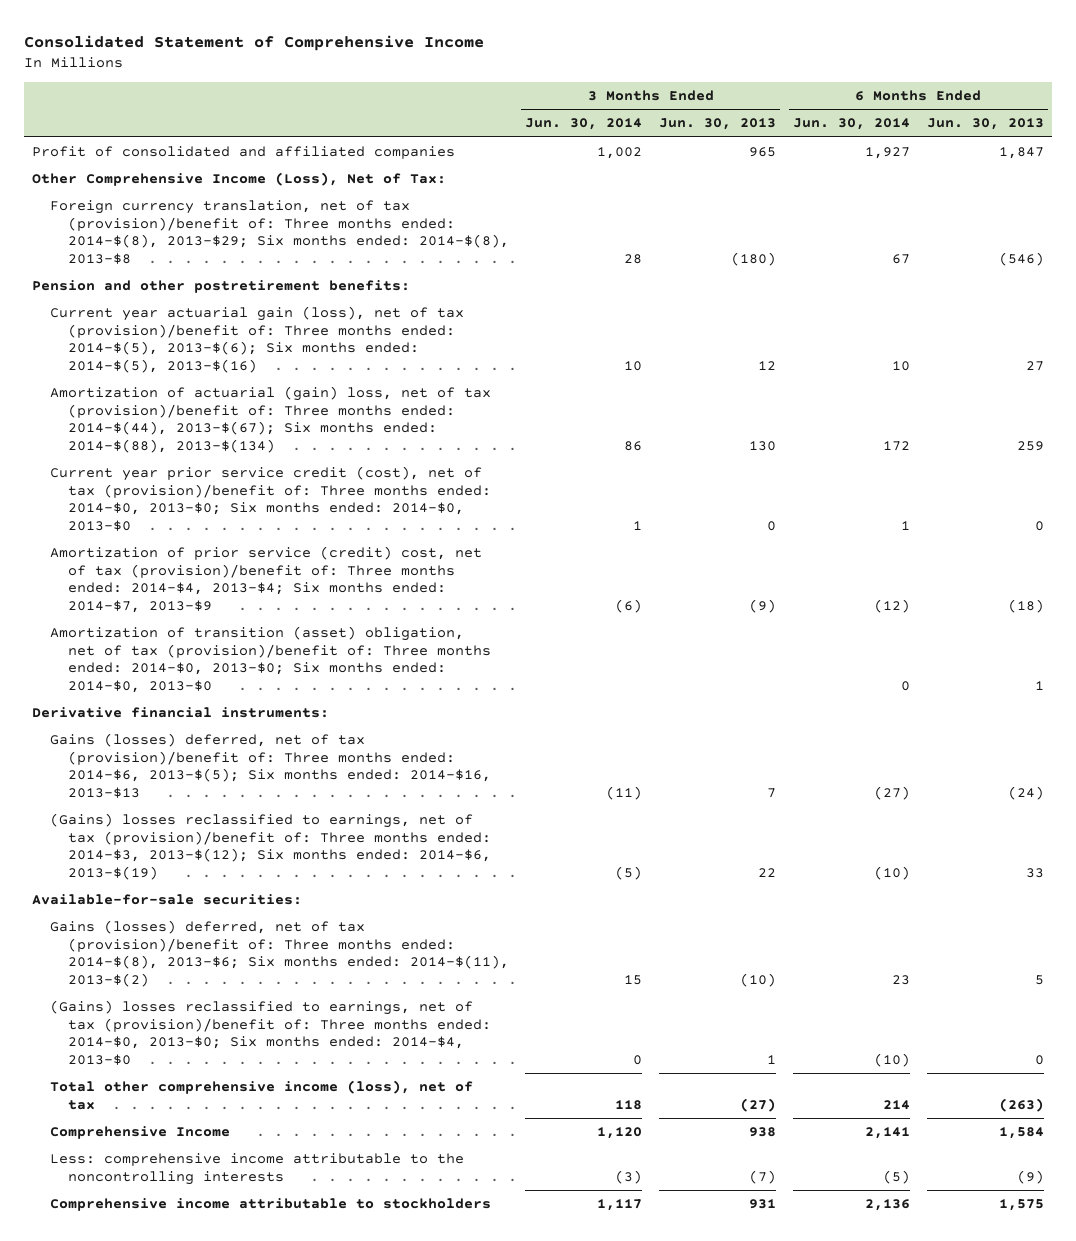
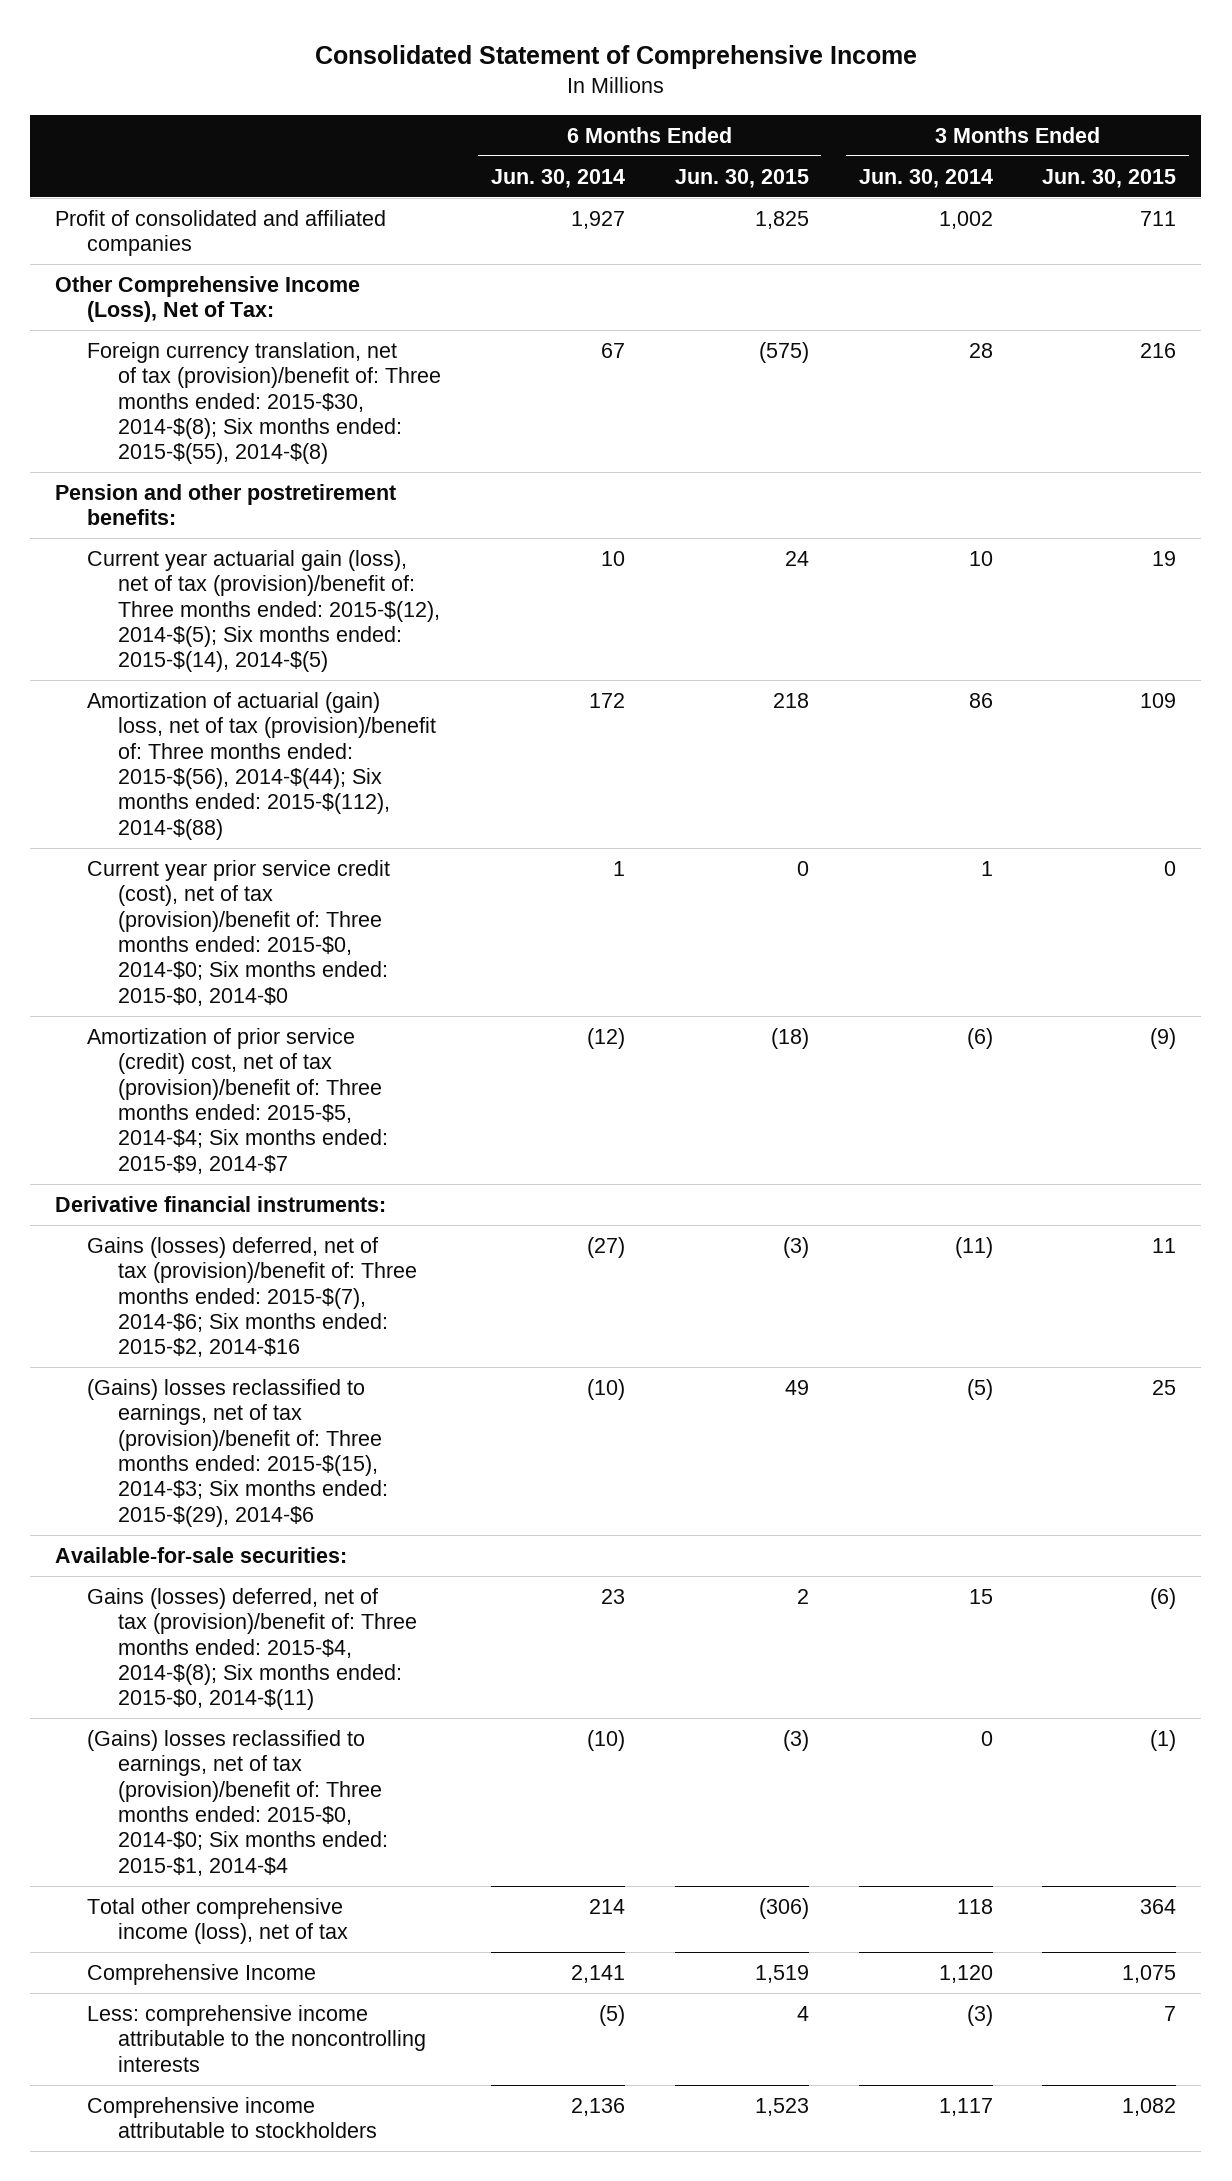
- | 3 Months Ended Jun. 30, 2014 | 3 Months Ended Jun. 30, 2013 | 6 Months Ended Jun. 30, 2014 | 6 Months Ended Jun. 30, 2013
+ | 6 Months Ended Jun. 30, 2014 | 6 Months Ended Jun. 30, 2015 | 3 Months Ended Jun. 30, 2014 | 3 Months Ended Jun. 30, 2015
- Foreign currency translation, net of tax (provision)/benefit of: Three months ended: 2014-$(8), 2013-$29; Six months ended: 2014-$(8), 2013-$8 | 28 | (180) | 67 | (546)
+ Foreign currency translation, net of tax (provision)/benefit of: Three months ended: 2015-$30, 2014-$(8); Six months ended: 2015-$(55), 2014-$(8) | 67 | (575) | 28 | 216
- Current year actuarial gain (loss), net of tax (provision)/benefit of: Three months ended: 2014-$(5), 2013-$(6); Six months ended: 2014-$(5), 2013-$(16) | 10 | 12 | 10 | 27
- Amortization of actuarial (gain) loss, net of tax (provision)/benefit of: Three months ended: 2014-$(44), 2013-$(67); Six months ended: 2014-$(88), 2013-$(134) | 86 | 130 | 172 | 259
- Current year prior service credit (cost), net of tax (provision)/benefit of: Three months ended: 2014-$0, 2013-$0; Six months ended: 2014-$0, 2013-$0 | 1 | 0 | 1 | 0
- Amortization of prior service (credit) cost, net of tax (provision)/benefit of: Three months ended: 2014-$4, 2013-$4; Six months ended: 2014-$7, 2013-$9 | (6) | (9) | (12) | (18)
- Amortization of transition (asset) obligation, net of tax (provision)/benefit of: Three months ended: 2014-$0, 2013-$0; Six months ended: 2014-$0, 2013-$0 | | | 0 | 1
+ Current year actuarial gain (loss), net of tax (provision)/benefit of: Three months ended: 2015-$(12), 2014-$(5); Six months ended: 2015-$(14), 2014-$(5) | 10 | 24 | 10 | 19
+ Amortization of actuarial (gain) loss, net of tax (provision)/benefit of: Three months ended: 2015-$(56), 2014-$(44); Six months ended: 2015-$(112), 2014-$(88) | 172 | 218 | 86 | 109
+ Current year prior service credit (cost), net of tax (provision)/benefit of: Three months ended: 2015-$0, 2014-$0; Six months ended: 2015-$0, 2014-$0 | 1 | 0 | 1 | 0
+ Amortization of prior service (credit) cost, net of tax (provision)/benefit of: Three months ended: 2015-$5, 2014-$4; Six months ended: 2015-$9, 2014-$7 | (12) | (18) | (6) | (9)
- Gains (losses) deferred, net of tax (provision)/benefit of: Three months ended: 2014-$6, 2013-$(5); Six months ended: 2014-$16, 2013-$13 | (11) | 7 | (27) | (24)
- (Gains) losses reclassified to earnings, net of tax (provision)/benefit of: Three months ended: 2014-$3, 2013-$(12); Six months ended: 2014-$6, 2013-$(19) | (5) | 22 | (10) | 33
+ Gains (losses) deferred, net of tax (provision)/benefit of: Three months ended: 2015-$(7), 2014-$6; Six months ended: 2015-$2, 2014-$16 | (27) | (3) | (11) | 11
+ (Gains) losses reclassified to earnings, net of tax (provision)/benefit of: Three months ended: 2015-$(15), 2014-$3; Six months ended: 2015-$(29), 2014-$6 | (10) | 49 | (5) | 25
- Gains (losses) deferred, net of tax (provision)/benefit of: Three months ended: 2014-$(8), 2013-$6; Six months ended: 2014-$(11), 2013-$(2) | 15 | (10) | 23 | 5
- (Gains) losses reclassified to earnings, net of tax (provision)/benefit of: Three months ended: 2014-$0, 2013-$0; Six months ended: 2014-$4, 2013-$0 | 0 | 1 | (10) | 0
+ Gains (losses) deferred, net of tax (provision)/benefit of: Three months ended: 2015-$4, 2014-$(8); Six months ended: 2015-$0, 2014-$(11) | 23 | 2 | 15 | (6)
+ (Gains) losses reclassified to earnings, net of tax (provision)/benefit of: Three months ended: 2015-$0, 2014-$0; Six months ended: 2015-$1, 2014-$4 | (10) | (3) | 0 | (1)

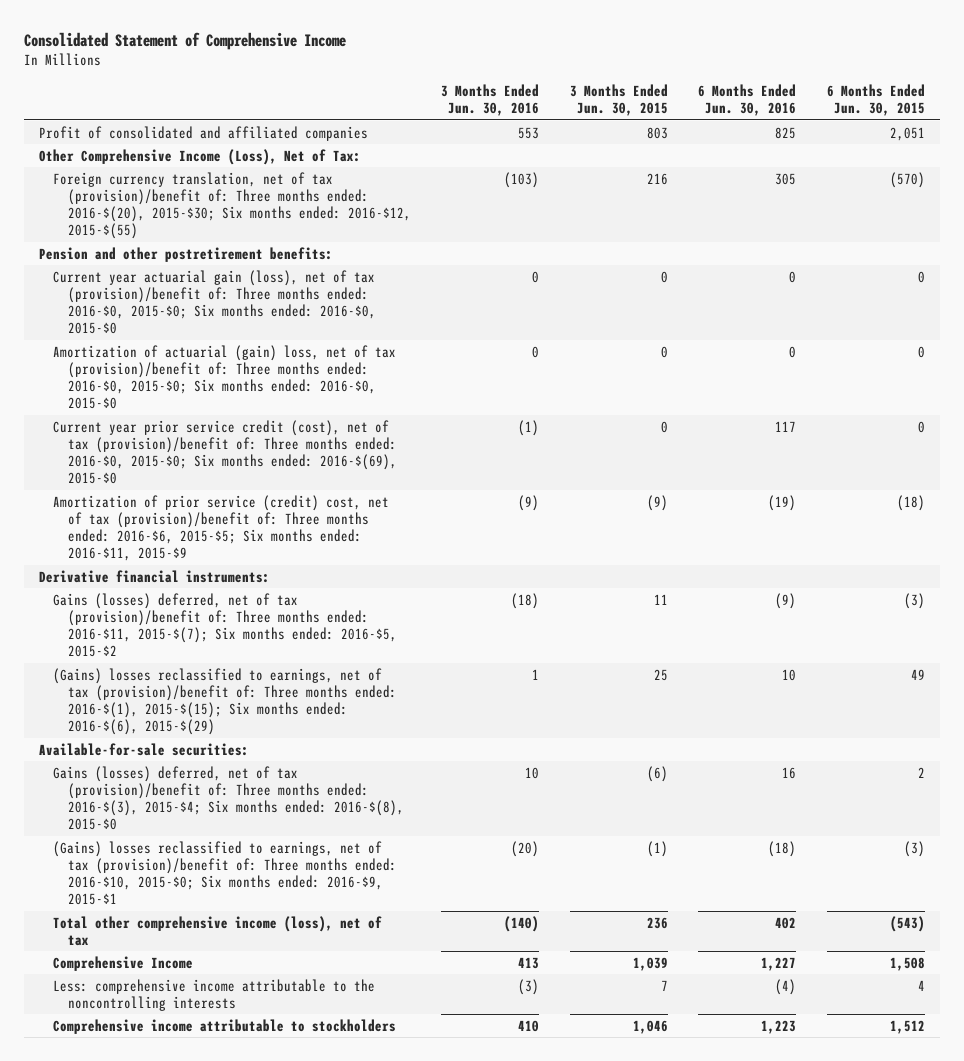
- | 6 Months Ended Jun. 30, 2014 | 6 Months Ended Jun. 30, 2015 | 3 Months Ended Jun. 30, 2014 | 3 Months Ended Jun. 30, 2015
+ | 3 Months Ended Jun. 30, 2016 | 3 Months Ended Jun. 30, 2015 | 6 Months Ended Jun. 30, 2016 | 6 Months Ended Jun. 30, 2015
- Profit of consolidated and affiliated companies | 1,927 | 1,825 | 1,002 | 711
+ Profit of consolidated and affiliated companies | 553 | 803 | 825 | 2,051
- Foreign currency translation, net of tax (provision)/benefit of: Three months ended: 2015-$30, 2014-$(8); Six months ended: 2015-$(55), 2014-$(8) | 67 | (575) | 28 | 216
+ Foreign currency translation, net of tax (provision)/benefit of: Three months ended: 2016-$(20), 2015-$30; Six months ended: 2016-$12, 2015-$(55) | (103) | 216 | 305 | (570)
- Current year actuarial gain (loss), net of tax (provision)/benefit of: Three months ended: 2015-$(12), 2014-$(5); Six months ended: 2015-$(14), 2014-$(5) | 10 | 24 | 10 | 19
- Amortization of actuarial (gain) loss, net of tax (provision)/benefit of: Three months ended: 2015-$(56), 2014-$(44); Six months ended: 2015-$(112), 2014-$(88) | 172 | 218 | 86 | 109
- Current year prior service credit (cost), net of tax (provision)/benefit of: Three months ended: 2015-$0, 2014-$0; Six months ended: 2015-$0, 2014-$0 | 1 | 0 | 1 | 0
- Amortization of prior service (credit) cost, net of tax (provision)/benefit of: Three months ended: 2015-$5, 2014-$4; Six months ended: 2015-$9, 2014-$7 | (12) | (18) | (6) | (9)
+ Current year actuarial gain (loss), net of tax (provision)/benefit of: Three months ended: 2016-$0, 2015-$0; Six months ended: 2016-$0, 2015-$0 | 0 | 0 | 0 | 0
+ Amortization of actuarial (gain) loss, net of tax (provision)/benefit of: Three months ended: 2016-$0, 2015-$0; Six months ended: 2016-$0, 2015-$0 | 0 | 0 | 0 | 0
+ Current year prior service credit (cost), net of tax (provision)/benefit of: Three months ended: 2016-$0, 2015-$0; Six months ended: 2016-$(69), 2015-$0 | (1) | 0 | 117 | 0
+ Amortization of prior service (credit) cost, net of tax (provision)/benefit of: Three months ended: 2016-$6, 2015-$5; Six months ended: 2016-$11, 2015-$9 | (9) | (9) | (19) | (18)
- Gains (losses) deferred, net of tax (provision)/benefit of: Three months ended: 2015-$(7), 2014-$6; Six months ended: 2015-$2, 2014-$16 | (27) | (3) | (11) | 11
- (Gains) losses reclassified to earnings, net of tax (provision)/benefit of: Three months ended: 2015-$(15), 2014-$3; Six months ended: 2015-$(29), 2014-$6 | (10) | 49 | (5) | 25
+ Gains (losses) deferred, net of tax (provision)/benefit of: Three months ended: 2016-$11, 2015-$(7); Six months ended: 2016-$5, 2015-$2 | (18) | 11 | (9) | (3)
+ (Gains) losses reclassified to earnings, net of tax (provision)/benefit of: Three months ended: 2016-$(1), 2015-$(15); Six months ended: 2016-$(6), 2015-$(29) | 1 | 25 | 10 | 49
- Gains (losses) deferred, net of tax (provision)/benefit of: Three months ended: 2015-$4, 2014-$(8); Six months ended: 2015-$0, 2014-$(11) | 23 | 2 | 15 | (6)
- (Gains) losses reclassified to earnings, net of tax (provision)/benefit of: Three months ended: 2015-$0, 2014-$0; Six months ended: 2015-$1, 2014-$4 | (10) | (3) | 0 | (1)
- Total other comprehensive income (loss), net of tax | 214 | (306) | 118 | 364
- Comprehensive Income | 2,141 | 1,519 | 1,120 | 1,075
+ Gains (losses) deferred, net of tax (provision)/benefit of: Three months ended: 2016-$(3), 2015-$4; Six months ended: 2016-$(8), 2015-$0 | 10 | (6) | 16 | 2
+ (Gains) losses reclassified to earnings, net of tax (provision)/benefit of: Three months ended: 2016-$10, 2015-$0; Six months ended: 2016-$9, 2015-$1 | (20) | (1) | (18) | (3)
+ Total other comprehensive income (loss), net of tax | (140) | 236 | 402 | (543)
+ Comprehensive Income | 413 | 1,039 | 1,227 | 1,508
- Comprehensive income attributable to stockholders | 2,136 | 1,523 | 1,117 | 1,082
+ Comprehensive income attributable to stockholders | 410 | 1,046 | 1,223 | 1,512

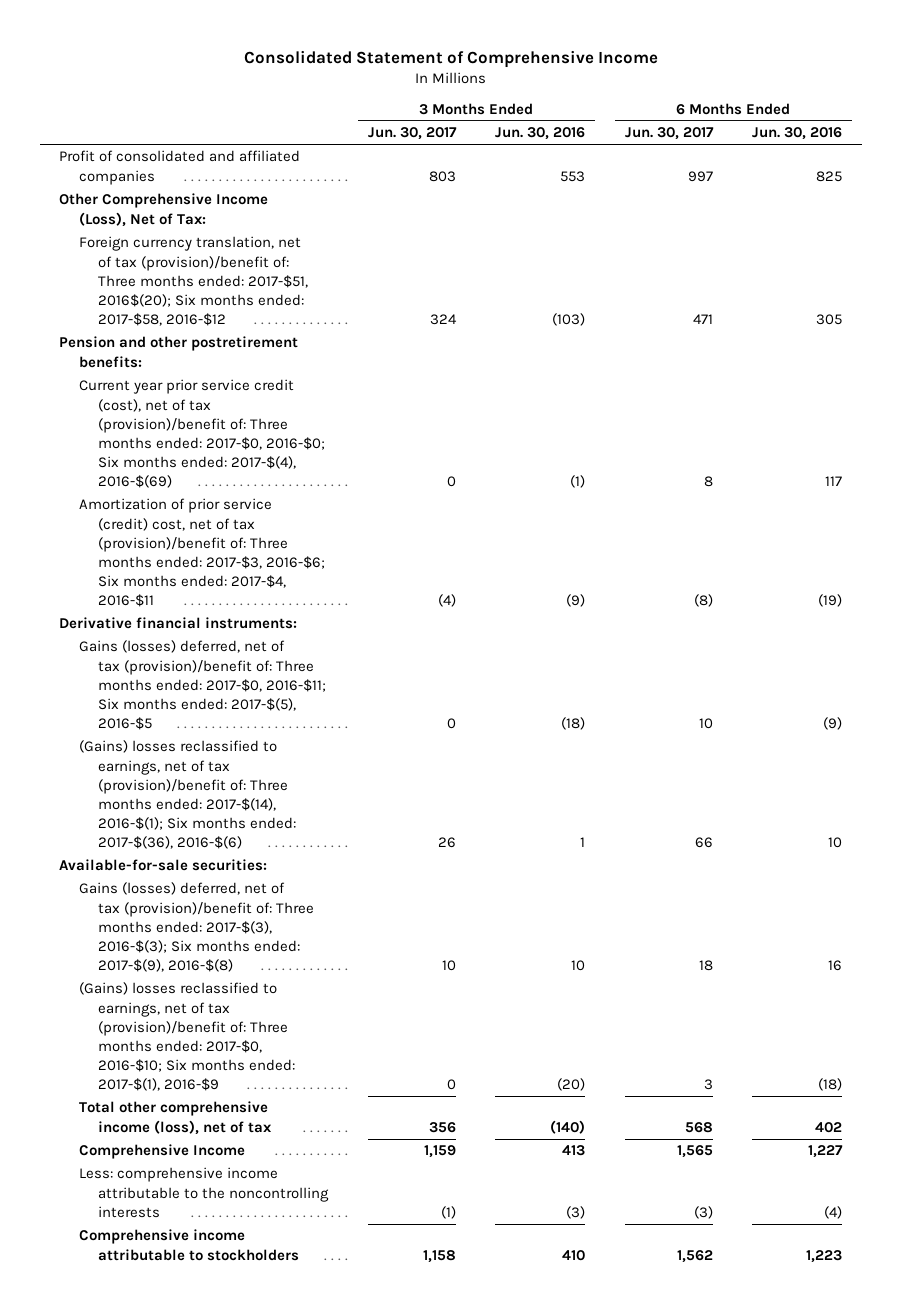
- | 3 Months Ended Jun. 30, 2016 | 3 Months Ended Jun. 30, 2015 | 6 Months Ended Jun. 30, 2016 | 6 Months Ended Jun. 30, 2015
+ | 3 Months Ended Jun. 30, 2017 | 3 Months Ended Jun. 30, 2016 | 6 Months Ended Jun. 30, 2017 | 6 Months Ended Jun. 30, 2016
- Foreign currency translation, net of tax (provision)/benefit of: Three months ended: 2016-$(20), 2015-$30; Six months ended: 2016-$12, 2015-$(55) | (103) | 216 | 305 | (570)
+ Foreign currency translation, net of tax (provision)/benefit of: Three months ended: 2017-$51, 2016$(20); Six months ended: 2017-$58, 2016-$12 | 324 | (103) | 471 | 305
- Current year actuarial gain (loss), net of tax (provision)/benefit of: Three months ended: 2016-$0, 2015-$0; Six months ended: 2016-$0, 2015-$0 | 0 | 0 | 0 | 0
- Amortization of actuarial (gain) loss, net of tax (provision)/benefit of: Three months ended: 2016-$0, 2015-$0; Six months ended: 2016-$0, 2015-$0 | 0 | 0 | 0 | 0
- Current year prior service credit (cost), net of tax (provision)/benefit of: Three months ended: 2016-$0, 2015-$0; Six months ended: 2016-$(69), 2015-$0 | (1) | 0 | 117 | 0
- Amortization of prior service (credit) cost, net of tax (provision)/benefit of: Three months ended: 2016-$6, 2015-$5; Six months ended: 2016-$11, 2015-$9 | (9) | (9) | (19) | (18)
+ Current year prior service credit (cost), net of tax (provision)/benefit of: Three months ended: 2017-$0, 2016-$0; Six months ended: 2017-$(4), 2016-$(69) | 0 | (1) | 8 | 117
+ Amortization of prior service (credit) cost, net of tax (provision)/benefit of: Three months ended: 2017-$3, 2016-$6; Six months ended: 2017-$4, 2016-$11 | (4) | (9) | (8) | (19)
- Gains (losses) deferred, net of tax (provision)/benefit of: Three months ended: 2016-$11, 2015-$(7); Six months ended: 2016-$5, 2015-$2 | (18) | 11 | (9) | (3)
- (Gains) losses reclassified to earnings, net of tax (provision)/benefit of: Three months ended: 2016-$(1), 2015-$(15); Six months ended: 2016-$(6), 2015-$(29) | 1 | 25 | 10 | 49
+ Gains (losses) deferred, net of tax (provision)/benefit of: Three months ended: 2017-$0, 2016-$11; Six months ended: 2017-$(5), 2016-$5 | 0 | (18) | 10 | (9)
+ (Gains) losses reclassified to earnings, net of tax (provision)/benefit of: Three months ended: 2017-$(14), 2016-$(1); Six months ended: 2017-$(36), 2016-$(6) | 26 | 1 | 66 | 10
- Gains (losses) deferred, net of tax (provision)/benefit of: Three months ended: 2016-$(3), 2015-$4; Six months ended: 2016-$(8), 2015-$0 | 10 | (6) | 16 | 2
- (Gains) losses reclassified to earnings, net of tax (provision)/benefit of: Three months ended: 2016-$10, 2015-$0; Six months ended: 2016-$9, 2015-$1 | (20) | (1) | (18) | (3)
+ Gains (losses) deferred, net of tax (provision)/benefit of: Three months ended: 2017-$(3), 2016-$(3); Six months ended: 2017-$(9), 2016-$(8) | 10 | 10 | 18 | 16
+ (Gains) losses reclassified to earnings, net of tax (provision)/benefit of: Three months ended: 2017-$0, 2016-$10; Six months ended: 2017-$(1), 2016-$9 | 0 | (20) | 3 | (18)

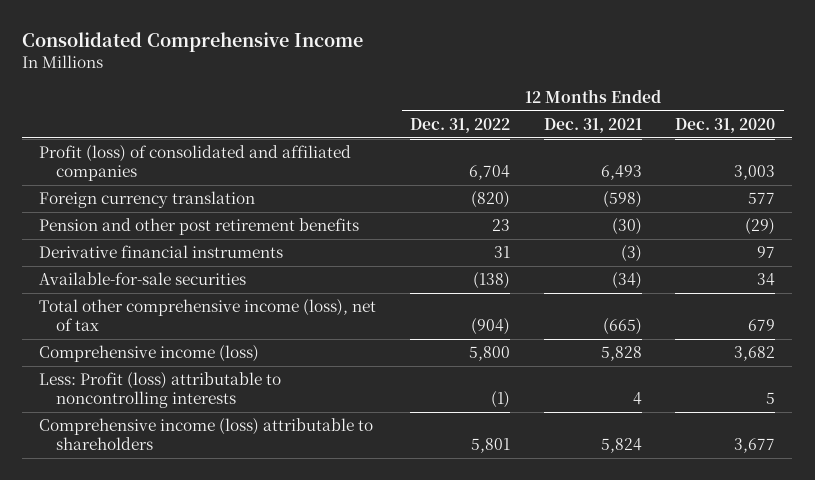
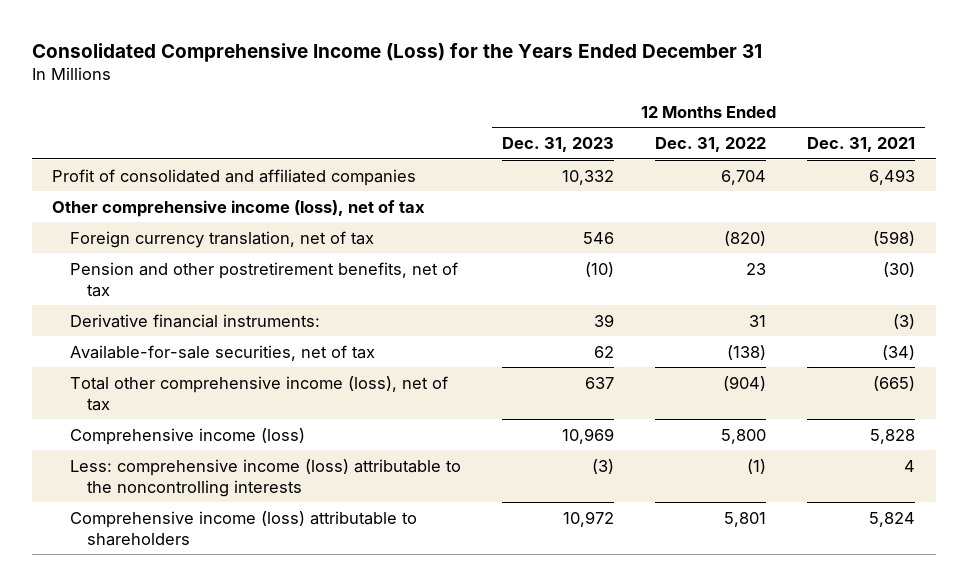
- Consolidated Comprehensive Income
+ Consolidated Comprehensive Income (Loss) for the Years Ended December 31
- | 12 Months Ended Dec. 31, 2022 | 12 Months Ended Dec. 31, 2021 | 12 Months Ended Dec. 31, 2020
+ | 12 Months Ended Dec. 31, 2023 | 12 Months Ended Dec. 31, 2022 | 12 Months Ended Dec. 31, 2021
- Profit (loss) of consolidated and affiliated companies | 6,704 | 6,493 | 3,003
- Foreign currency translation | (820) | (598) | 577
- Pension and other post retirement benefits | 23 | (30) | (29)
- Derivative financial instruments | 31 | (3) | 97
- Available-for-sale securities | (138) | (34) | 34
+ Profit of consolidated and affiliated companies | 10,332 | 6,704 | 6,493
+ Other comprehensive income (loss), net of tax
+ Foreign currency translation, net of tax | 546 | (820) | (598)
+ Pension and other postretirement benefits, net of tax | (10) | 23 | (30)
+ Derivative financial instruments: | 39 | 31 | (3)
+ Available-for-sale securities, net of tax | 62 | (138) | (34)
- Less: Profit (loss) attributable to noncontrolling interests | (1) | 4 | 5
+ Less: comprehensive income (loss) attributable to the noncontrolling interests | (3) | (1) | 4

